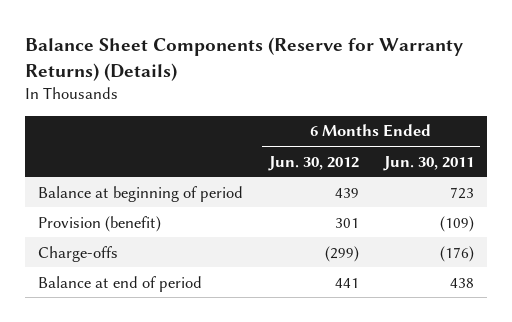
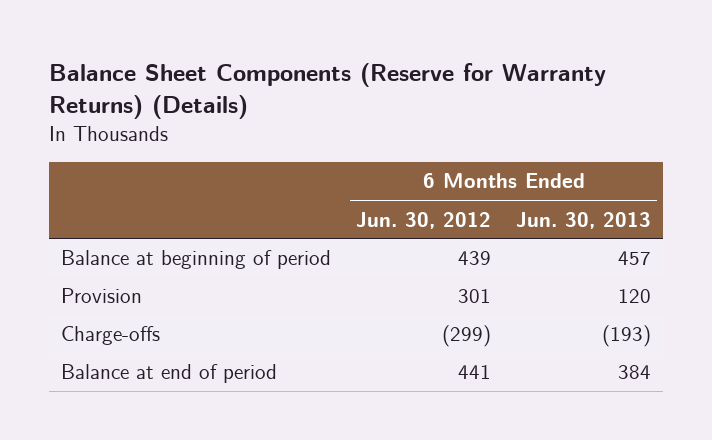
- | 6 Months Ended Jun. 30, 2012 | 6 Months Ended Jun. 30, 2011
+ | 6 Months Ended Jun. 30, 2012 | 6 Months Ended Jun. 30, 2013
- Provision (benefit) | 301 | (109)
+ Provision | 301 | 120

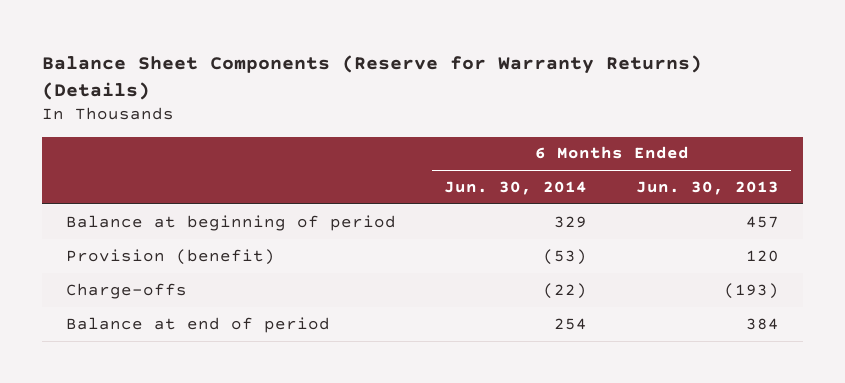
- | 6 Months Ended Jun. 30, 2012 | 6 Months Ended Jun. 30, 2013
+ | 6 Months Ended Jun. 30, 2014 | 6 Months Ended Jun. 30, 2013
- Provision | 301 | 120
+ Provision (benefit) | (53) | 120

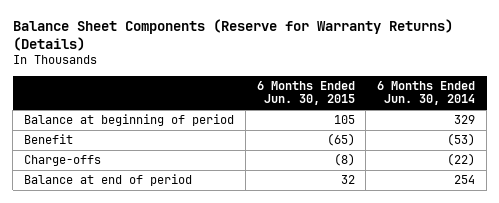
- | 6 Months Ended Jun. 30, 2014 | 6 Months Ended Jun. 30, 2013
+ | 6 Months Ended Jun. 30, 2015 | 6 Months Ended Jun. 30, 2014
- Provision (benefit) | (53) | 120
+ Benefit | (65) | (53)

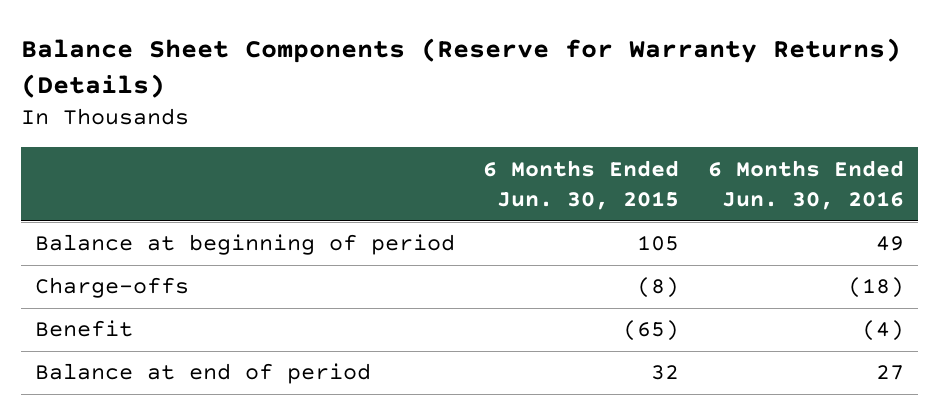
- | 6 Months Ended Jun. 30, 2015 | 6 Months Ended Jun. 30, 2014
+ | 6 Months Ended Jun. 30, 2015 | 6 Months Ended Jun. 30, 2016
moved down: Benefit | (65) | (4)

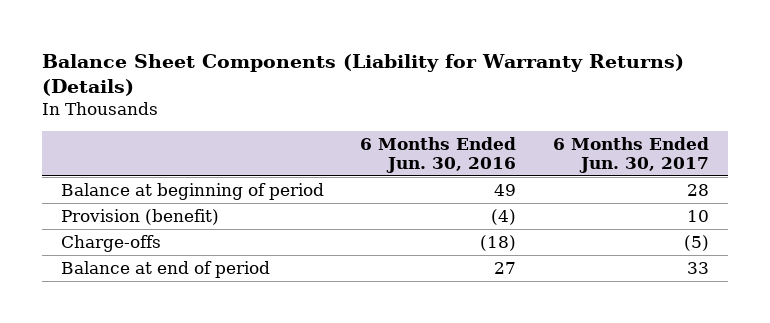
- Balance Sheet Components (Reserve for Warranty Returns) (Details)
+ Balance Sheet Components (Liability for Warranty Returns) (Details)
- | 6 Months Ended Jun. 30, 2015 | 6 Months Ended Jun. 30, 2016
+ | 6 Months Ended Jun. 30, 2016 | 6 Months Ended Jun. 30, 2017
+ Provision (benefit) | (4) | 10
- Benefit | (65) | (4)

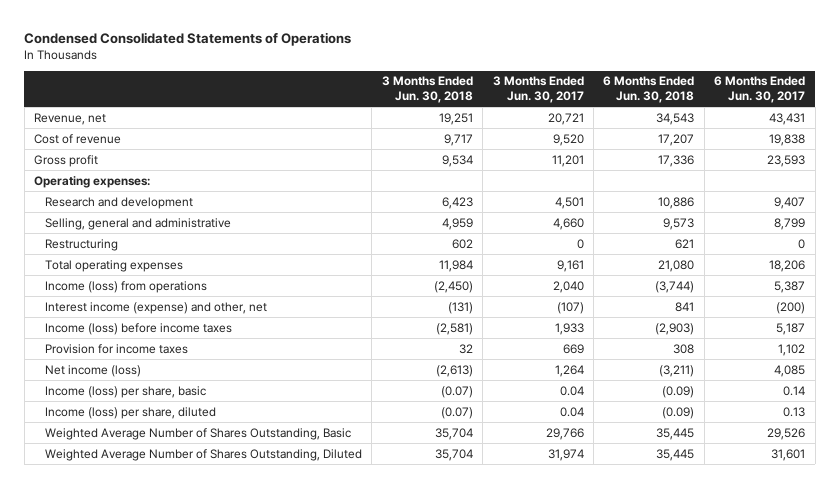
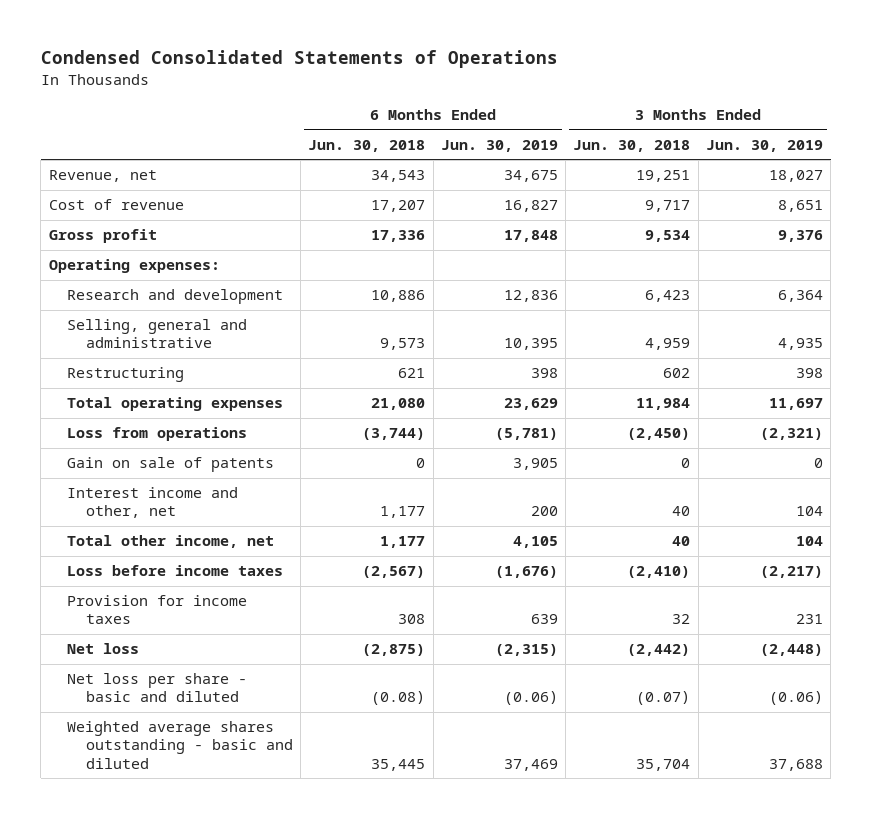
- | 3 Months Ended Jun. 30, 2018 | 3 Months Ended Jun. 30, 2017 | 6 Months Ended Jun. 30, 2018 | 6 Months Ended Jun. 30, 2017
+ | 6 Months Ended Jun. 30, 2018 | 6 Months Ended Jun. 30, 2019 | 3 Months Ended Jun. 30, 2018 | 3 Months Ended Jun. 30, 2019
- Income (loss) from operations | (2,450) | 2,040 | (3,744) | 5,387
- Interest income (expense) and other, net | (131) | (107) | 841 | (200)
- Income (loss) before income taxes | (2,581) | 1,933 | (2,903) | 5,187
+ Loss from operations | (3,744) | (5,781) | (2,450) | (2,321)
+ Gain on sale of patents | 0 | 3,905 | 0 | 0
+ Interest income and other, net | 1,177 | 200 | 40 | 104
+ Total other income, net | 1,177 | 4,105 | 40 | 104
+ Loss before income taxes | (2,567) | (1,676) | (2,410) | (2,217)
- Net income (loss) | (2,613) | 1,264 | (3,211) | 4,085
- Income (loss) per share, basic | (0.07) | 0.04 | (0.09) | 0.14
- Income (loss) per share, diluted | (0.07) | 0.04 | (0.09) | 0.13
- Weighted Average Number of Shares Outstanding, Basic | 35,704 | 29,766 | 35,445 | 29,526
- Weighted Average Number of Shares Outstanding, Diluted | 35,704 | 31,974 | 35,445 | 31,601
+ Net loss | (2,875) | (2,315) | (2,442) | (2,448)
+ Net loss per share - basic and diluted | (0.08) | (0.06) | (0.07) | (0.06)
+ Weighted average shares outstanding - basic and diluted | 35,445 | 37,469 | 35,704 | 37,688

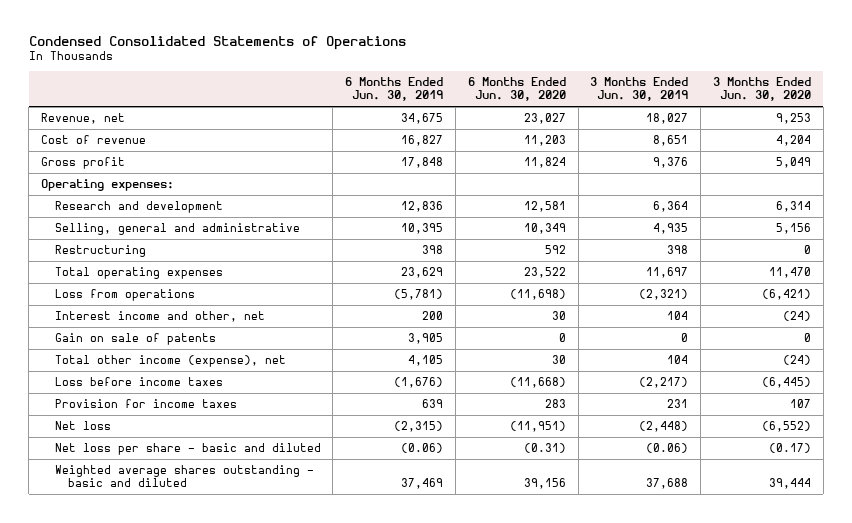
- | 6 Months Ended Jun. 30, 2018 | 6 Months Ended Jun. 30, 2019 | 3 Months Ended Jun. 30, 2018 | 3 Months Ended Jun. 30, 2019
+ | 6 Months Ended Jun. 30, 2019 | 6 Months Ended Jun. 30, 2020 | 3 Months Ended Jun. 30, 2019 | 3 Months Ended Jun. 30, 2020
- Total other income, net | 1,177 | 4,105 | 40 | 104
moved down: Gain on sale of patents | 3,905 | 0 | 0 | 0
+ Total other income (expense), net | 4,105 | 30 | 104 | (24)

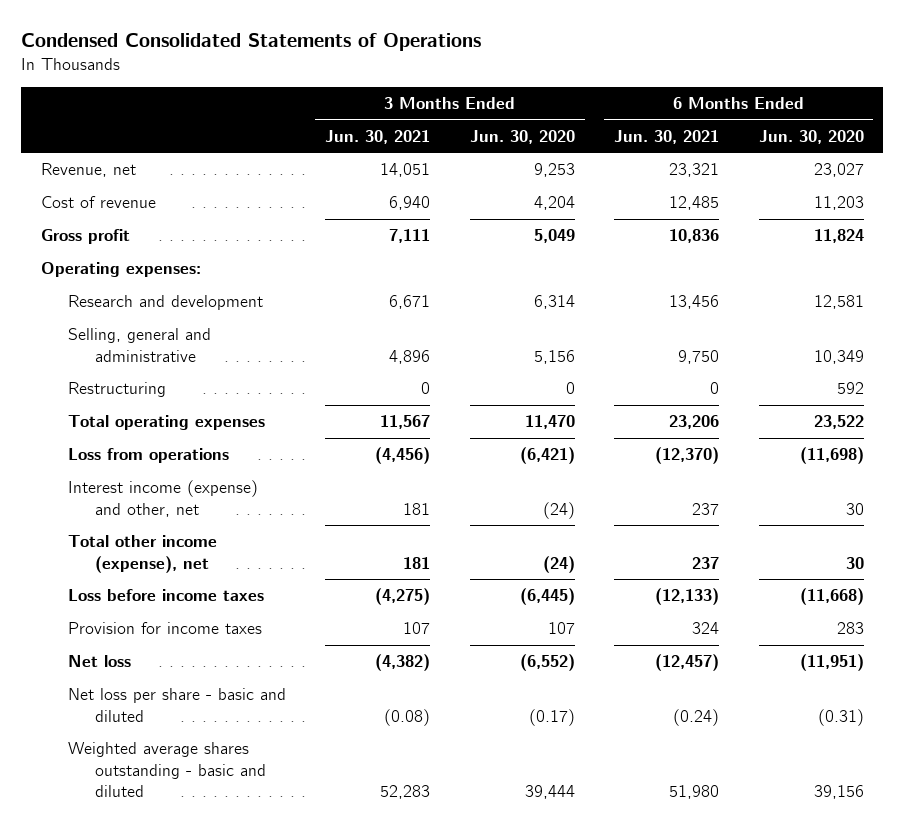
- | 6 Months Ended Jun. 30, 2019 | 6 Months Ended Jun. 30, 2020 | 3 Months Ended Jun. 30, 2019 | 3 Months Ended Jun. 30, 2020
+ | 3 Months Ended Jun. 30, 2021 | 3 Months Ended Jun. 30, 2020 | 6 Months Ended Jun. 30, 2021 | 6 Months Ended Jun. 30, 2020
- Interest income and other, net | 200 | 30 | 104 | (24)
- Gain on sale of patents | 3,905 | 0 | 0 | 0
+ Interest income (expense) and other, net | 181 | (24) | 237 | 30

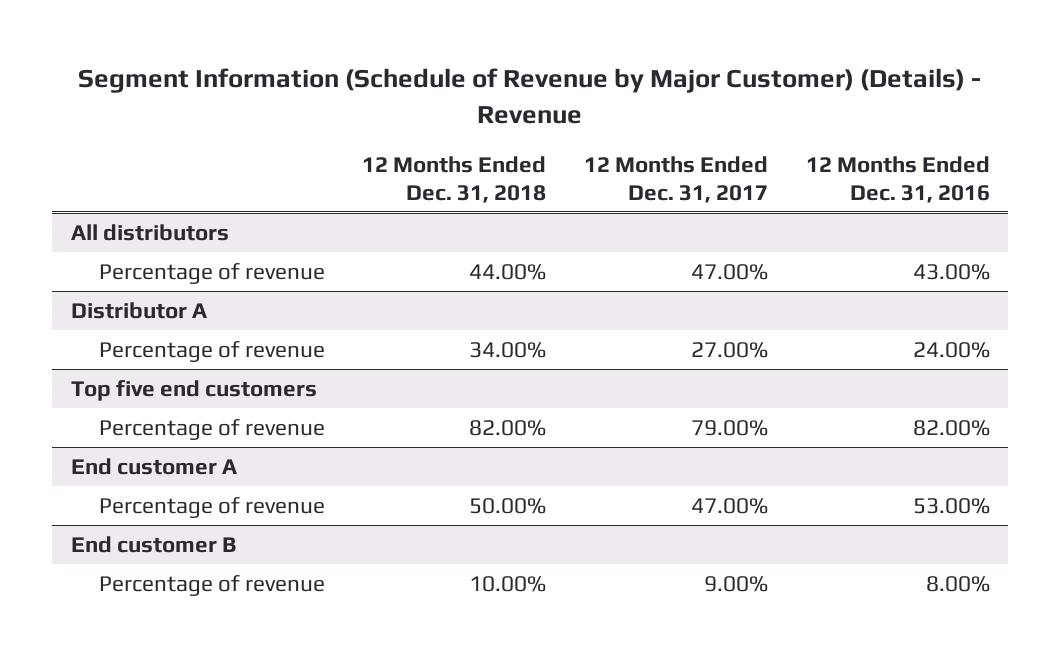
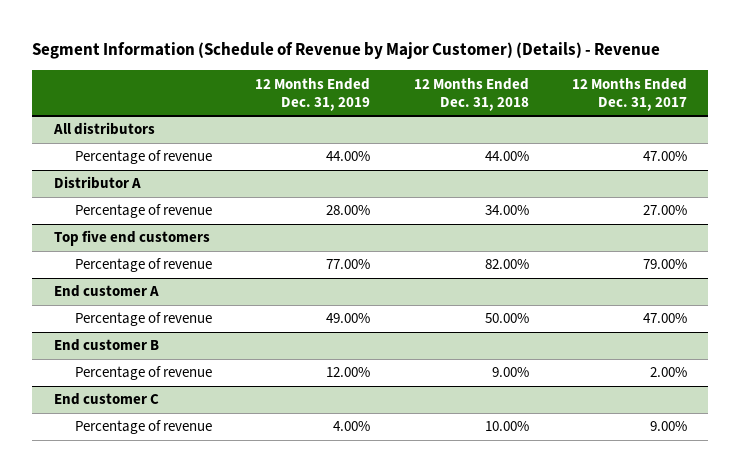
- | 12 Months Ended Dec. 31, 2018 | 12 Months Ended Dec. 31, 2017 | 12 Months Ended Dec. 31, 2016
+ | 12 Months Ended Dec. 31, 2019 | 12 Months Ended Dec. 31, 2018 | 12 Months Ended Dec. 31, 2017
@ End customer B
+ Percentage of revenue | 12.00% | 9.00% | 2.00%
+ End customer C

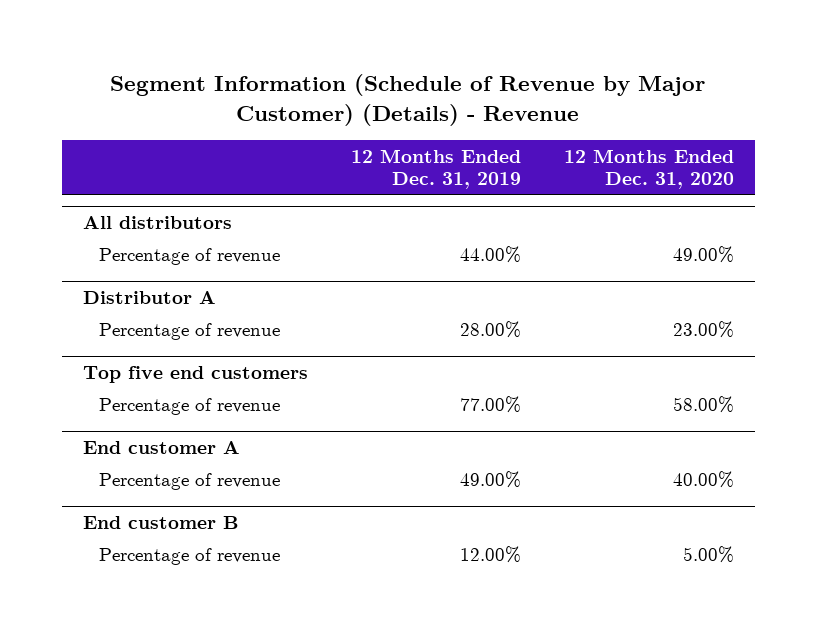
- | 12 Months Ended Dec. 31, 2019 | 12 Months Ended Dec. 31, 2018 | 12 Months Ended Dec. 31, 2017
+ | 12 Months Ended Dec. 31, 2019 | 12 Months Ended Dec. 31, 2020
- End customer C
- Percentage of revenue | 4.00% | 10.00% | 9.00%

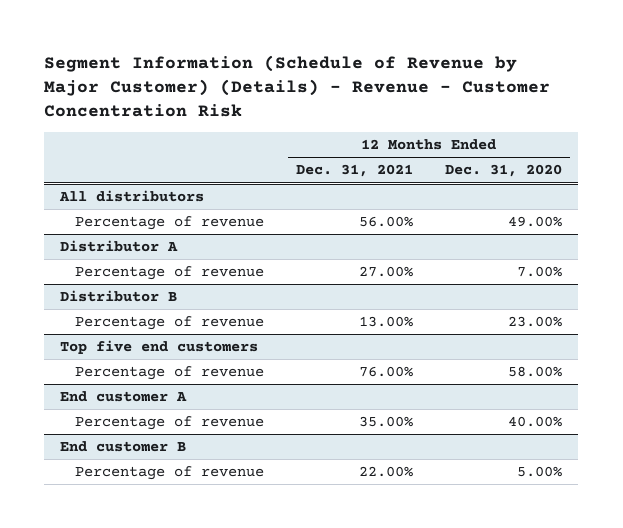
- Segment Information (Schedule of Revenue by Major Customer) (Details) - Revenue
+ Segment Information (Schedule of Revenue by Major Customer) (Details) - Revenue - Customer Concentration Risk
- | 12 Months Ended Dec. 31, 2019 | 12 Months Ended Dec. 31, 2020
+ | 12 Months Ended Dec. 31, 2021 | 12 Months Ended Dec. 31, 2020
@ Distributor A
+ Percentage of revenue | 27.00% | 7.00%
+ Distributor B

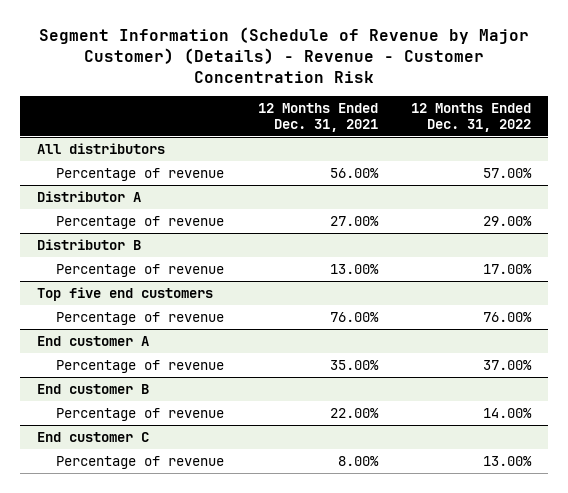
- | 12 Months Ended Dec. 31, 2021 | 12 Months Ended Dec. 31, 2020
+ | 12 Months Ended Dec. 31, 2021 | 12 Months Ended Dec. 31, 2022
+ End customer C
+ Percentage of revenue | 8.00% | 13.00%

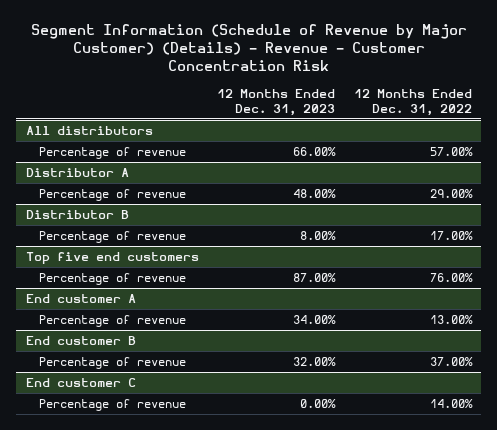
- | 12 Months Ended Dec. 31, 2021 | 12 Months Ended Dec. 31, 2022
+ | 12 Months Ended Dec. 31, 2023 | 12 Months Ended Dec. 31, 2022
@ End customer A
- Percentage of revenue | 35.00% | 37.00%
+ Percentage of revenue | 34.00% | 13.00%
@ End customer B
- Percentage of revenue | 22.00% | 14.00%
+ Percentage of revenue | 32.00% | 37.00%
@ End customer C
- Percentage of revenue | 8.00% | 13.00%
+ Percentage of revenue | 0.00% | 14.00%

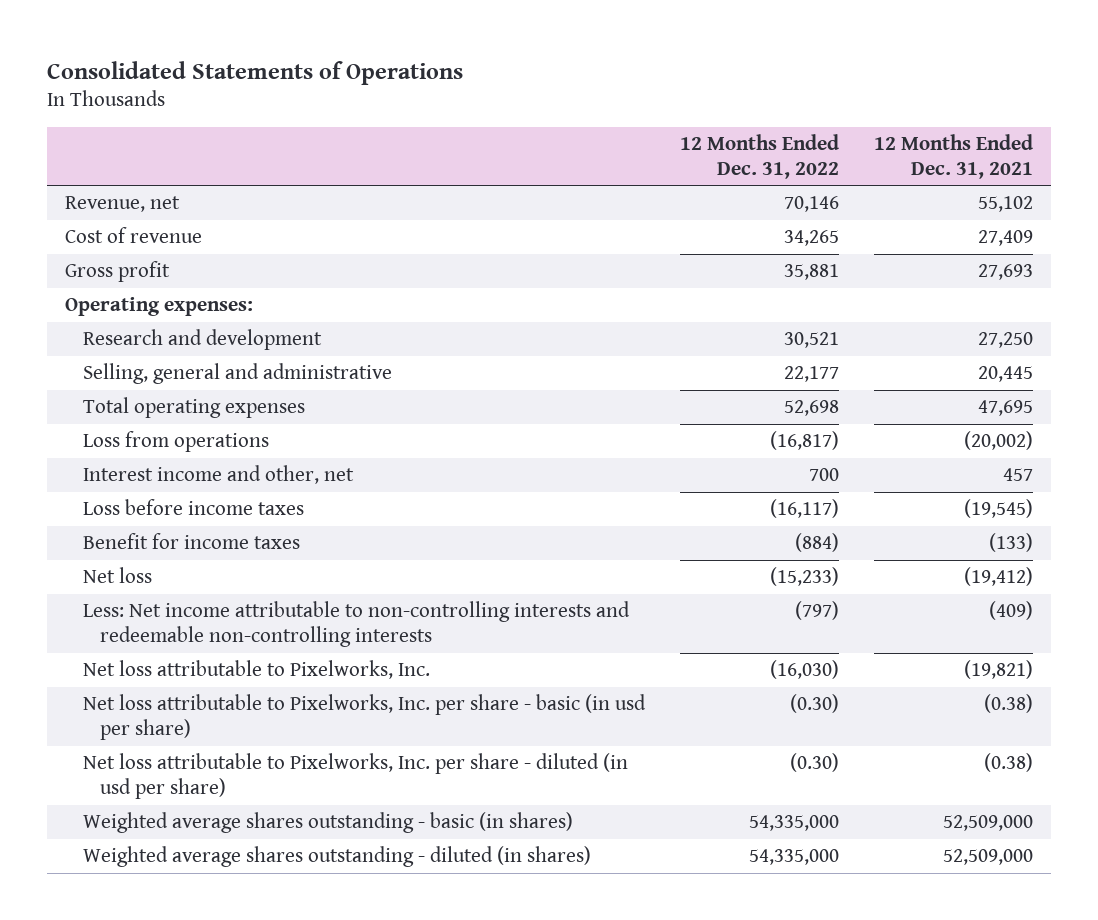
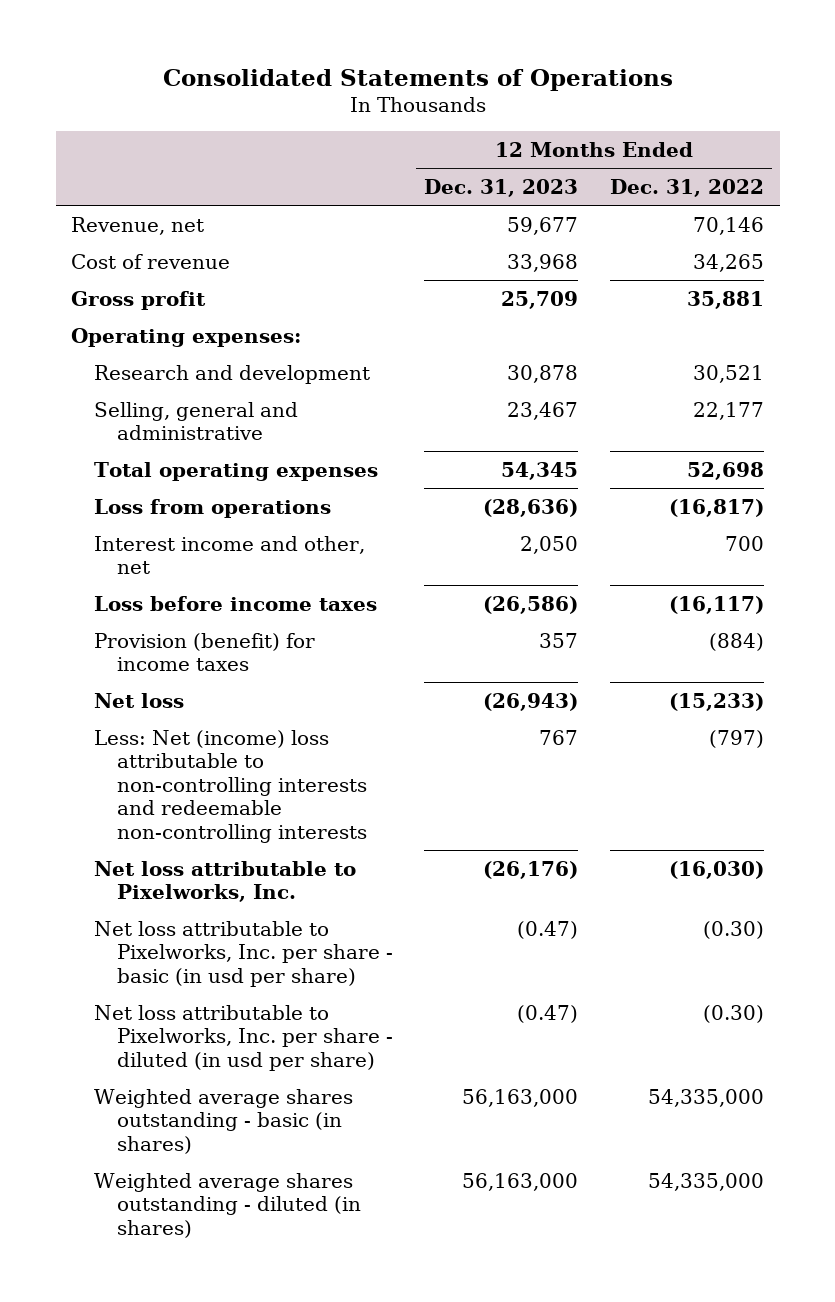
- | 12 Months Ended Dec. 31, 2022 | 12 Months Ended Dec. 31, 2021
+ | 12 Months Ended Dec. 31, 2023 | 12 Months Ended Dec. 31, 2022
- Benefit for income taxes | (884) | (133)
+ Provision (benefit) for income taxes | 357 | (884)
- Less: Net income attributable to non-controlling interests and redeemable non-controlling interests | (797) | (409)
+ Less: Net (income) loss attributable to non-controlling interests and redeemable non-controlling interests | 767 | (797)

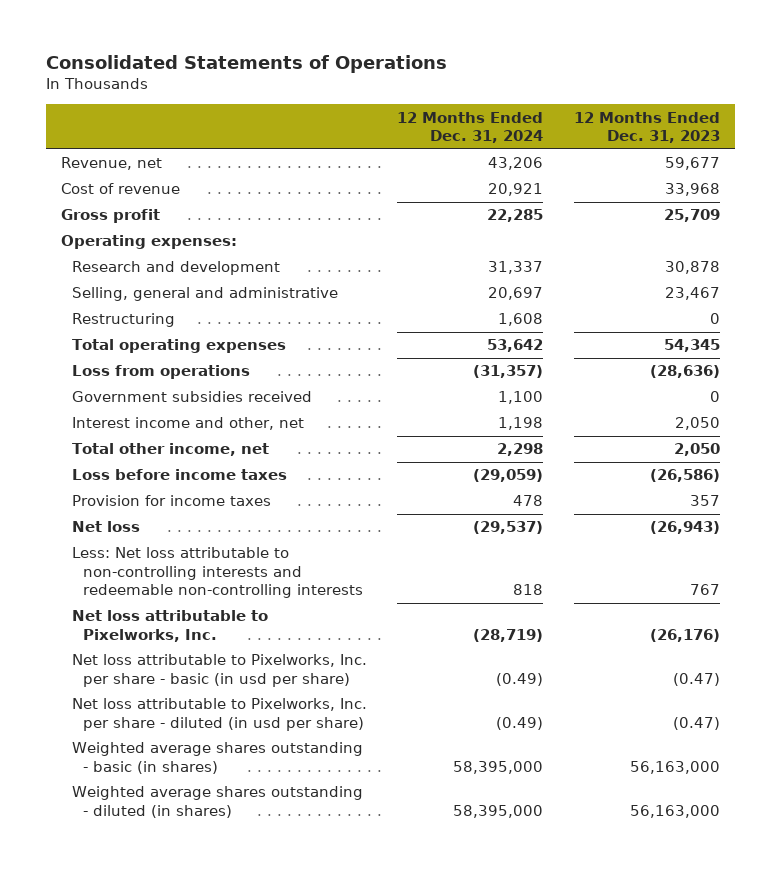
- | 12 Months Ended Dec. 31, 2023 | 12 Months Ended Dec. 31, 2022
+ | 12 Months Ended Dec. 31, 2024 | 12 Months Ended Dec. 31, 2023
+ Restructuring | 1,608 | 0
+ Government subsidies received | 1,100 | 0
+ Total other income, net | 2,298 | 2,050
- Provision (benefit) for income taxes | 357 | (884)
+ Provision for income taxes | 478 | 357
- Less: Net (income) loss attributable to non-controlling interests and redeemable non-controlling interests | 767 | (797)
+ Less: Net loss attributable to non-controlling interests and redeemable non-controlling interests | 818 | 767

